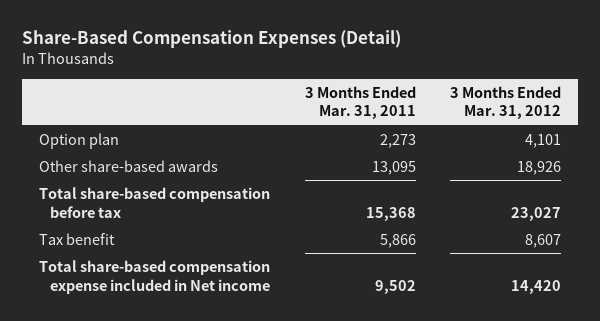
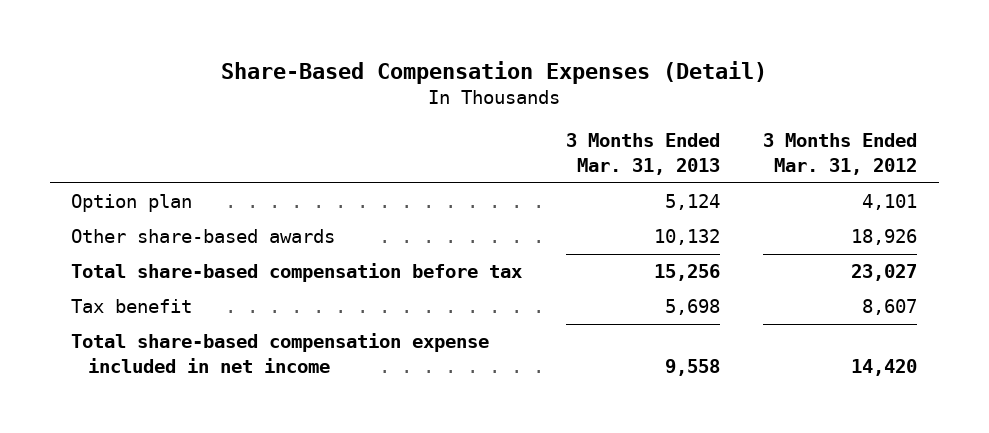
- | 3 Months Ended Mar. 31, 2011 | 3 Months Ended Mar. 31, 2012
+ | 3 Months Ended Mar. 31, 2013 | 3 Months Ended Mar. 31, 2012
- Total share-based compensation expense included in Net income | 9,502 | 14,420
+ Total share-based compensation expense included in net income | 9,558 | 14,420

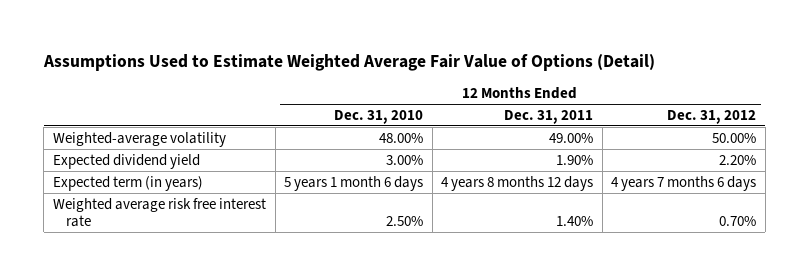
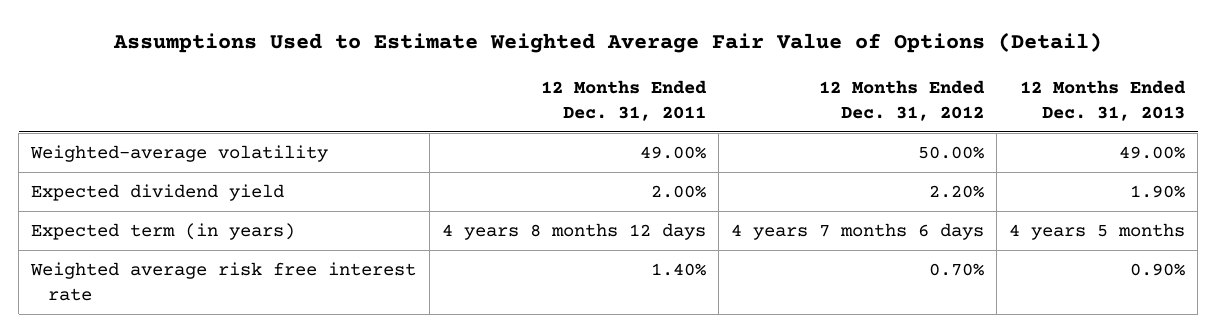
- | 12 Months Ended Dec. 31, 2010 | 12 Months Ended Dec. 31, 2011 | 12 Months Ended Dec. 31, 2012
+ | 12 Months Ended Dec. 31, 2011 | 12 Months Ended Dec. 31, 2012 | 12 Months Ended Dec. 31, 2013
- Expected dividend yield | 3.00% | 1.90% | 2.20%
+ Expected dividend yield | 2.00% | 2.20% | 1.90%

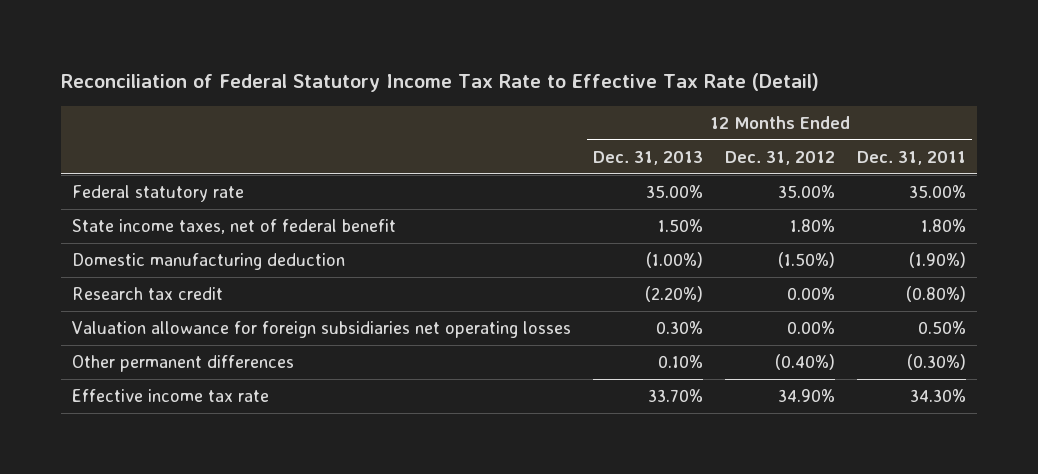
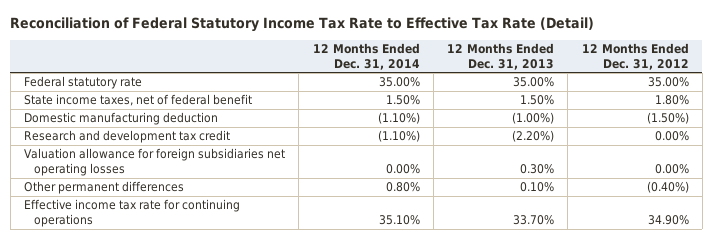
- | 12 Months Ended Dec. 31, 2013 | 12 Months Ended Dec. 31, 2012 | 12 Months Ended Dec. 31, 2011
+ | 12 Months Ended Dec. 31, 2014 | 12 Months Ended Dec. 31, 2013 | 12 Months Ended Dec. 31, 2012
- Research tax credit | (2.20%) | 0.00% | (0.80%)
+ Research and development tax credit | (1.10%) | (2.20%) | 0.00%
- Effective income tax rate | 33.70% | 34.90% | 34.30%
+ Effective income tax rate for continuing operations | 35.10% | 33.70% | 34.90%

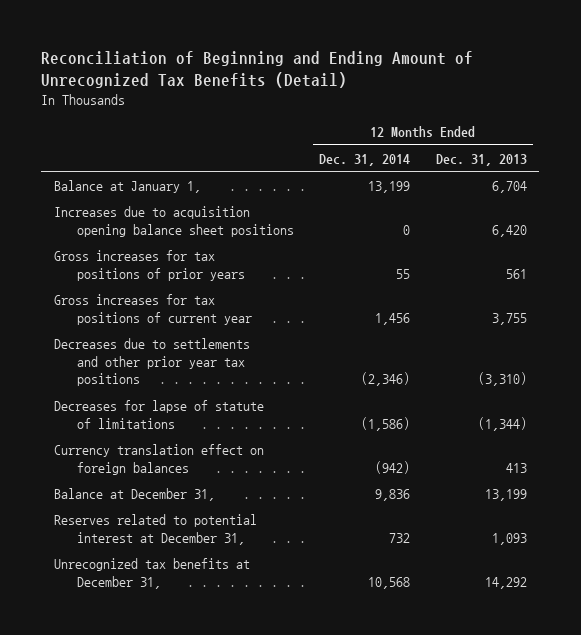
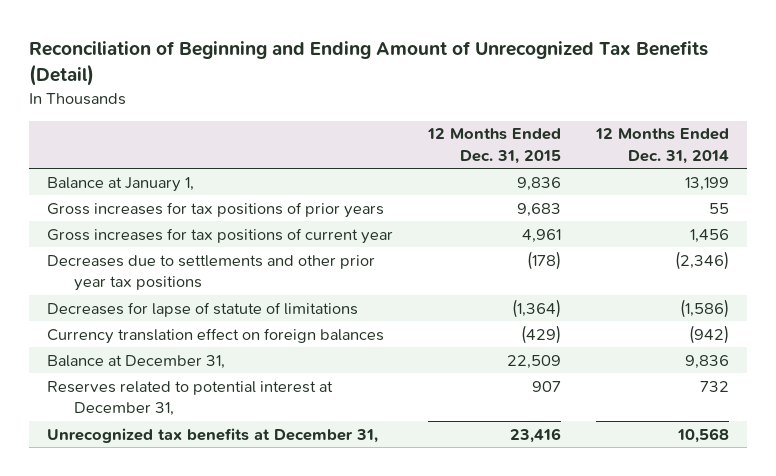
- | 12 Months Ended Dec. 31, 2014 | 12 Months Ended Dec. 31, 2013
+ | 12 Months Ended Dec. 31, 2015 | 12 Months Ended Dec. 31, 2014
- Increases due to acquisition opening balance sheet positions | 0 | 6,420

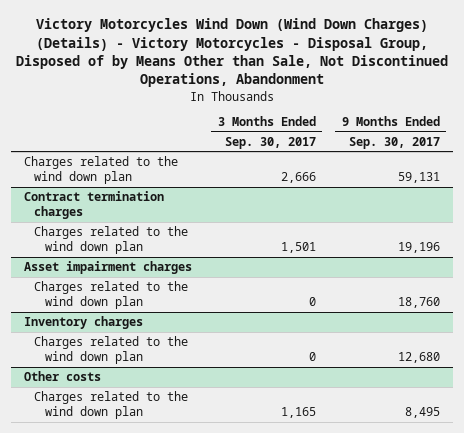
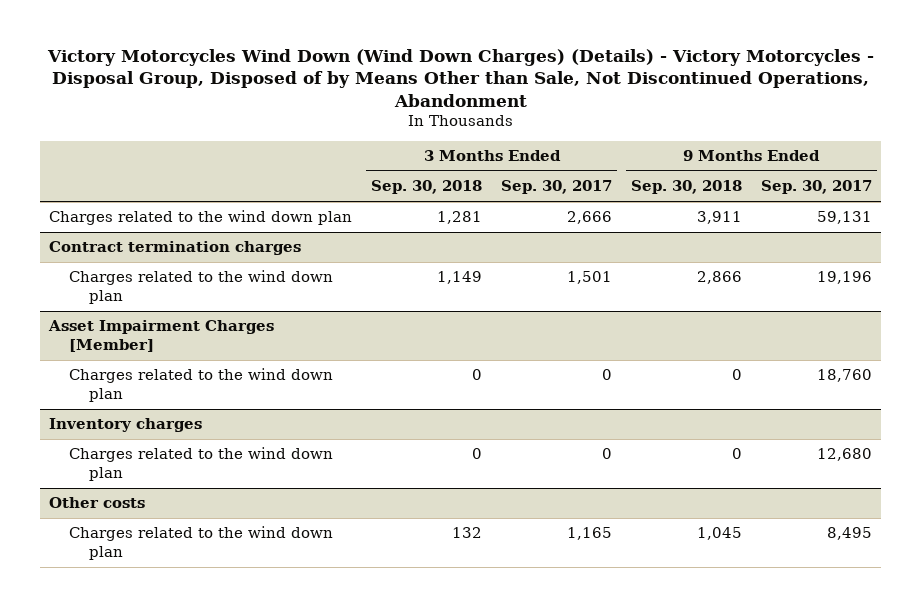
- | 3 Months Ended Sep. 30, 2017 | 9 Months Ended Sep. 30, 2017
+ | 3 Months Ended Sep. 30, 2018 | 3 Months Ended Sep. 30, 2017 | 9 Months Ended Sep. 30, 2018 | 9 Months Ended Sep. 30, 2017
- Asset impairment charges
+ Asset Impairment Charges [Member]

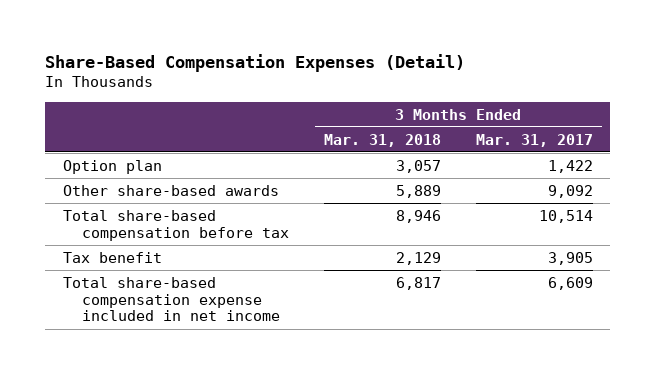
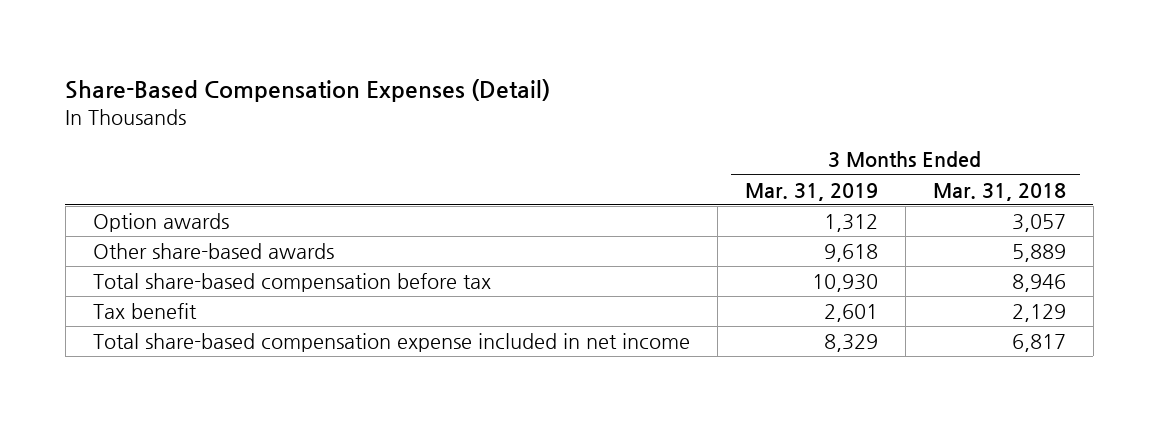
- | 3 Months Ended Mar. 31, 2018 | 3 Months Ended Mar. 31, 2017
+ | 3 Months Ended Mar. 31, 2019 | 3 Months Ended Mar. 31, 2018
- Option plan | 3,057 | 1,422
+ Option awards | 1,312 | 3,057

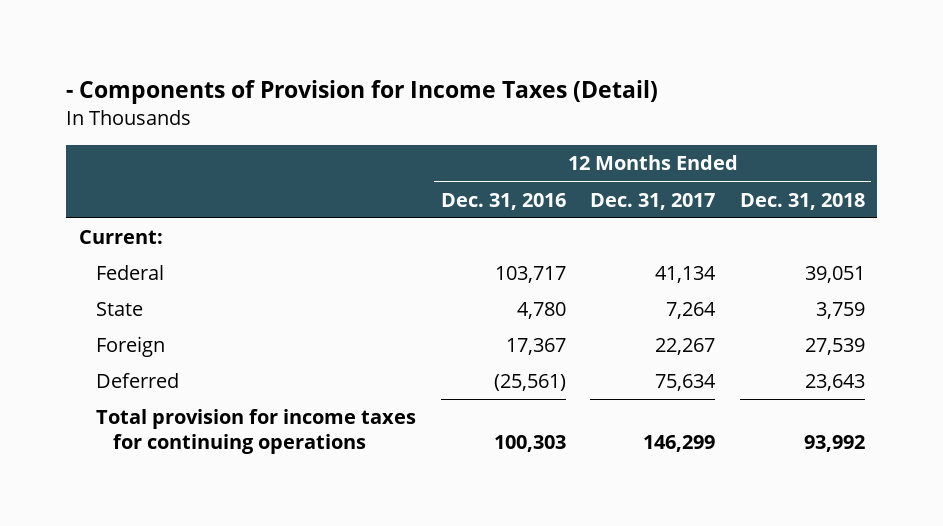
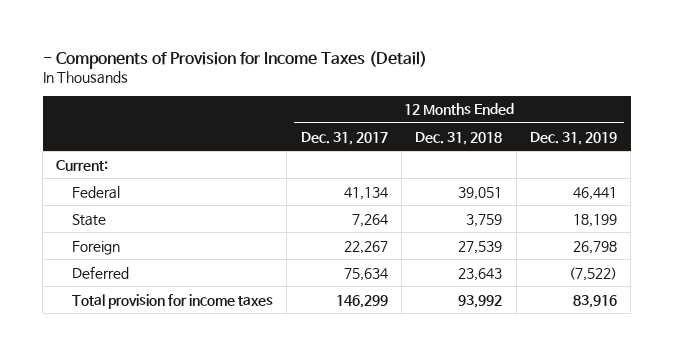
- | 12 Months Ended Dec. 31, 2016 | 12 Months Ended Dec. 31, 2017 | 12 Months Ended Dec. 31, 2018
+ | 12 Months Ended Dec. 31, 2017 | 12 Months Ended Dec. 31, 2018 | 12 Months Ended Dec. 31, 2019
- Total provision for income taxes for continuing operations | 100,303 | 146,299 | 93,992
+ Total provision for income taxes | 146,299 | 93,992 | 83,916

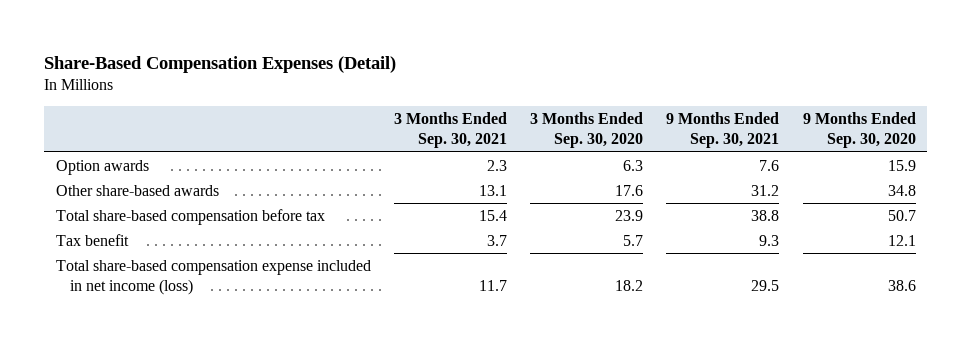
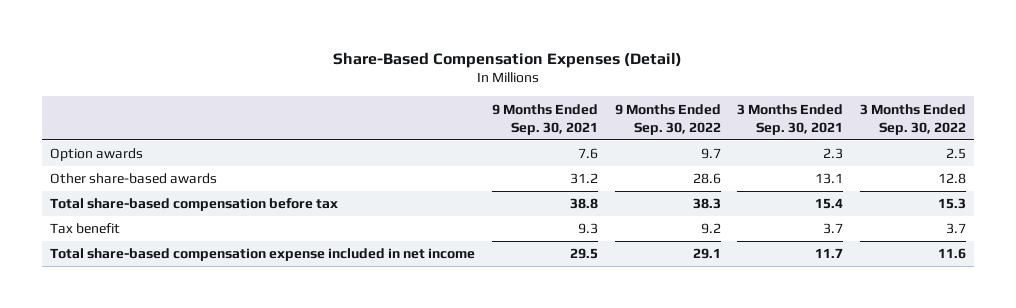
- | 3 Months Ended Sep. 30, 2021 | 3 Months Ended Sep. 30, 2020 | 9 Months Ended Sep. 30, 2021 | 9 Months Ended Sep. 30, 2020
+ | 9 Months Ended Sep. 30, 2021 | 9 Months Ended Sep. 30, 2022 | 3 Months Ended Sep. 30, 2021 | 3 Months Ended Sep. 30, 2022
- Total share-based compensation expense included in net income (loss) | 11.7 | 18.2 | 29.5 | 38.6
+ Total share-based compensation expense included in net income | 29.5 | 29.1 | 11.7 | 11.6

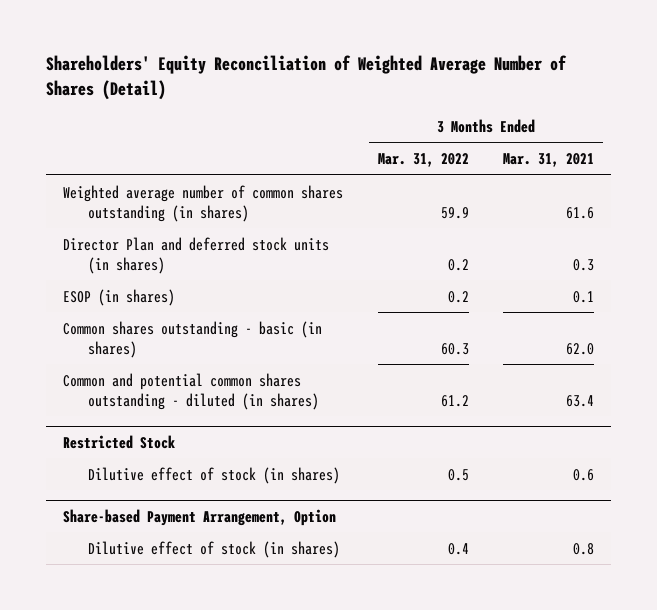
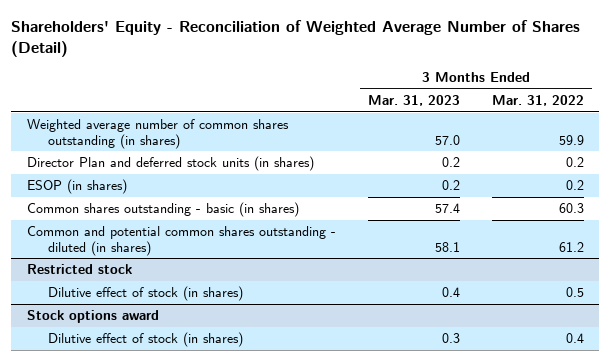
- Shareholders' Equity Reconciliation of Weighted Average Number of Shares (Detail)
+ Shareholders' Equity - Reconciliation of Weighted Average Number of Shares (Detail)
- | 3 Months Ended Mar. 31, 2022 | 3 Months Ended Mar. 31, 2021
+ | 3 Months Ended Mar. 31, 2023 | 3 Months Ended Mar. 31, 2022
- Restricted Stock
+ Restricted stock
- Share-based Payment Arrangement, Option
+ Stock options award

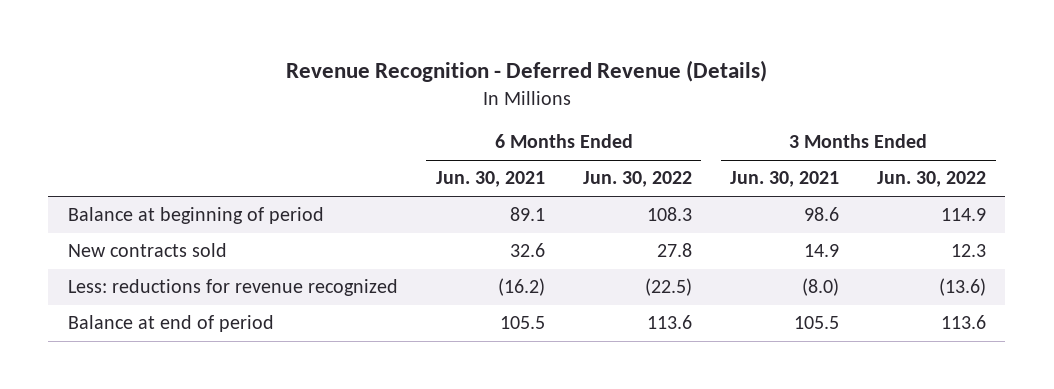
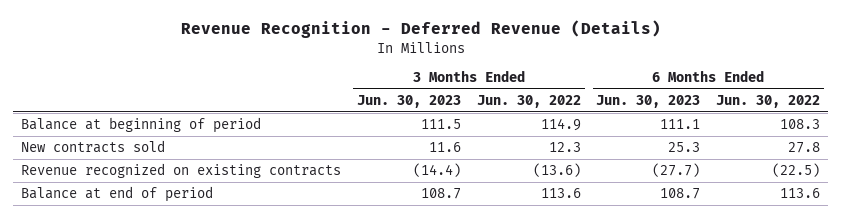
- | 6 Months Ended Jun. 30, 2021 | 6 Months Ended Jun. 30, 2022 | 3 Months Ended Jun. 30, 2021 | 3 Months Ended Jun. 30, 2022
+ | 3 Months Ended Jun. 30, 2023 | 3 Months Ended Jun. 30, 2022 | 6 Months Ended Jun. 30, 2023 | 6 Months Ended Jun. 30, 2022
- Less: reductions for revenue recognized | (16.2) | (22.5) | (8.0) | (13.6)
+ Revenue recognized on existing contracts | (14.4) | (13.6) | (27.7) | (22.5)

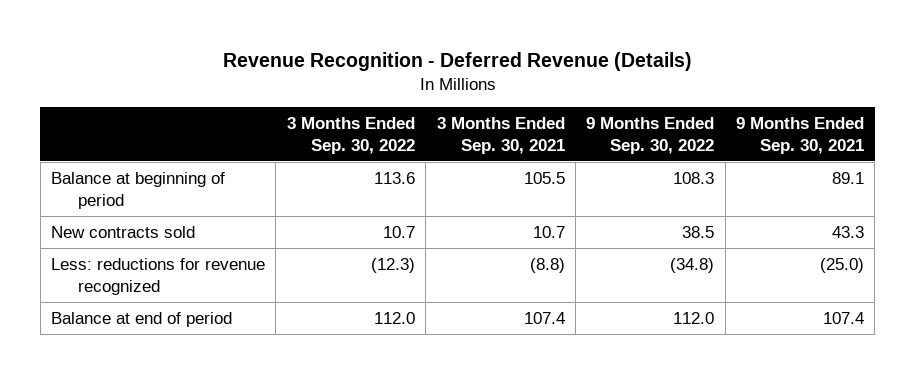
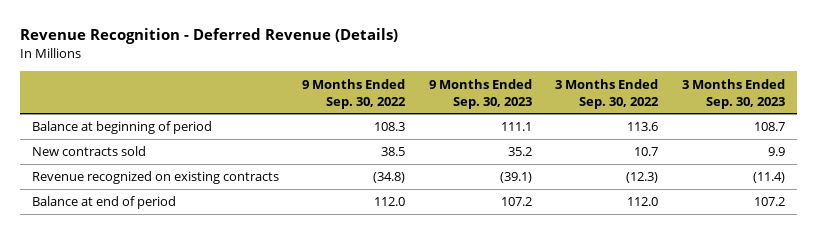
- | 3 Months Ended Sep. 30, 2022 | 3 Months Ended Sep. 30, 2021 | 9 Months Ended Sep. 30, 2022 | 9 Months Ended Sep. 30, 2021
+ | 9 Months Ended Sep. 30, 2022 | 9 Months Ended Sep. 30, 2023 | 3 Months Ended Sep. 30, 2022 | 3 Months Ended Sep. 30, 2023
- Less: reductions for revenue recognized | (12.3) | (8.8) | (34.8) | (25.0)
+ Revenue recognized on existing contracts | (34.8) | (39.1) | (12.3) | (11.4)

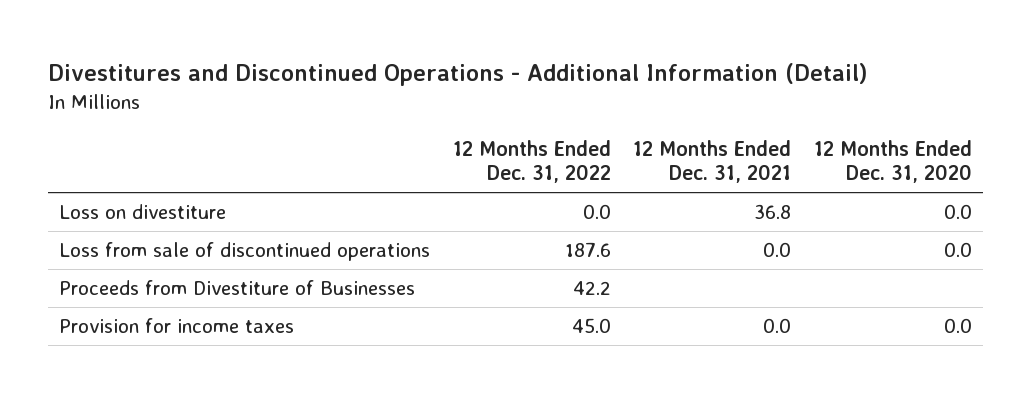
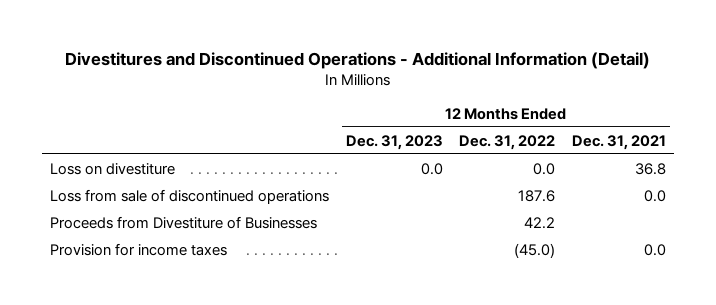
- | 12 Months Ended Dec. 31, 2022 | 12 Months Ended Dec. 31, 2021 | 12 Months Ended Dec. 31, 2020
+ | 12 Months Ended Dec. 31, 2023 | 12 Months Ended Dec. 31, 2022 | 12 Months Ended Dec. 31, 2021
- Provision for income taxes | 45.0 | 0.0 | 0.0
+ Provision for income taxes | | (45.0) | 0.0

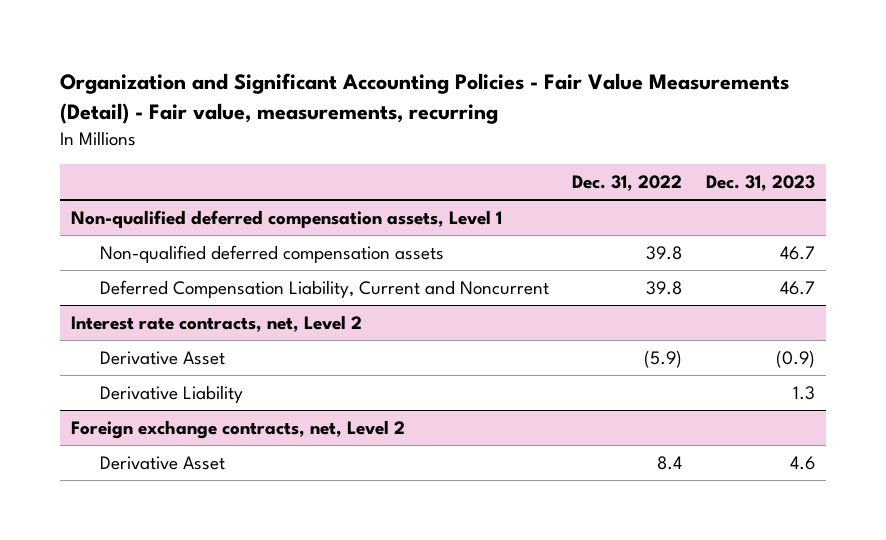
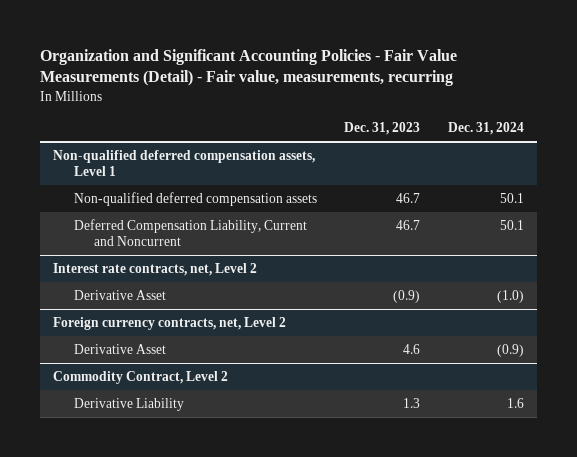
- | Dec. 31, 2022 | Dec. 31, 2023
+ | Dec. 31, 2023 | Dec. 31, 2024
@ Interest rate contracts, net, Level 2
- Derivative Liability | | 1.3
- Foreign exchange contracts, net, Level 2
+ Foreign currency contracts, net, Level 2
+ Commodity Contract, Level 2
+ Derivative Liability | 1.3 | 1.6

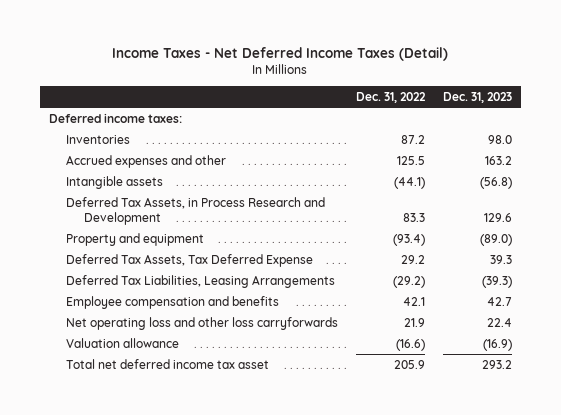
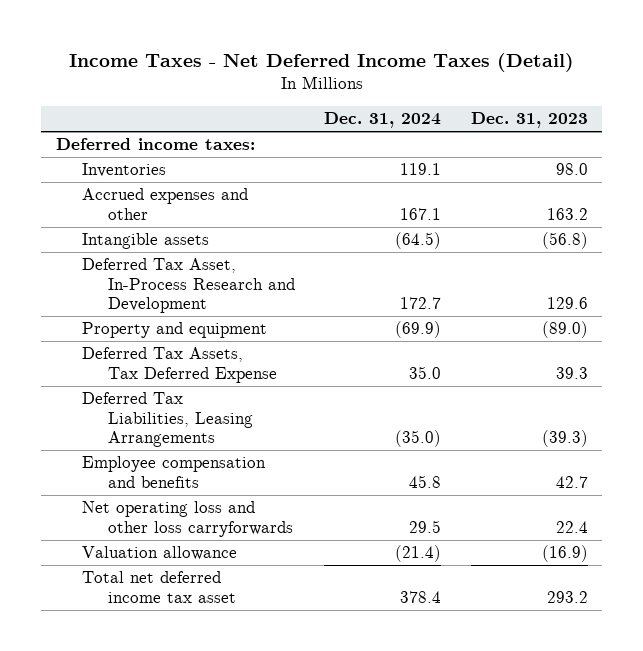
- | Dec. 31, 2022 | Dec. 31, 2023
+ | Dec. 31, 2024 | Dec. 31, 2023
- Deferred Tax Assets, in Process Research and Development | 83.3 | 129.6
+ Deferred Tax Asset, In-Process Research and Development | 172.7 | 129.6

